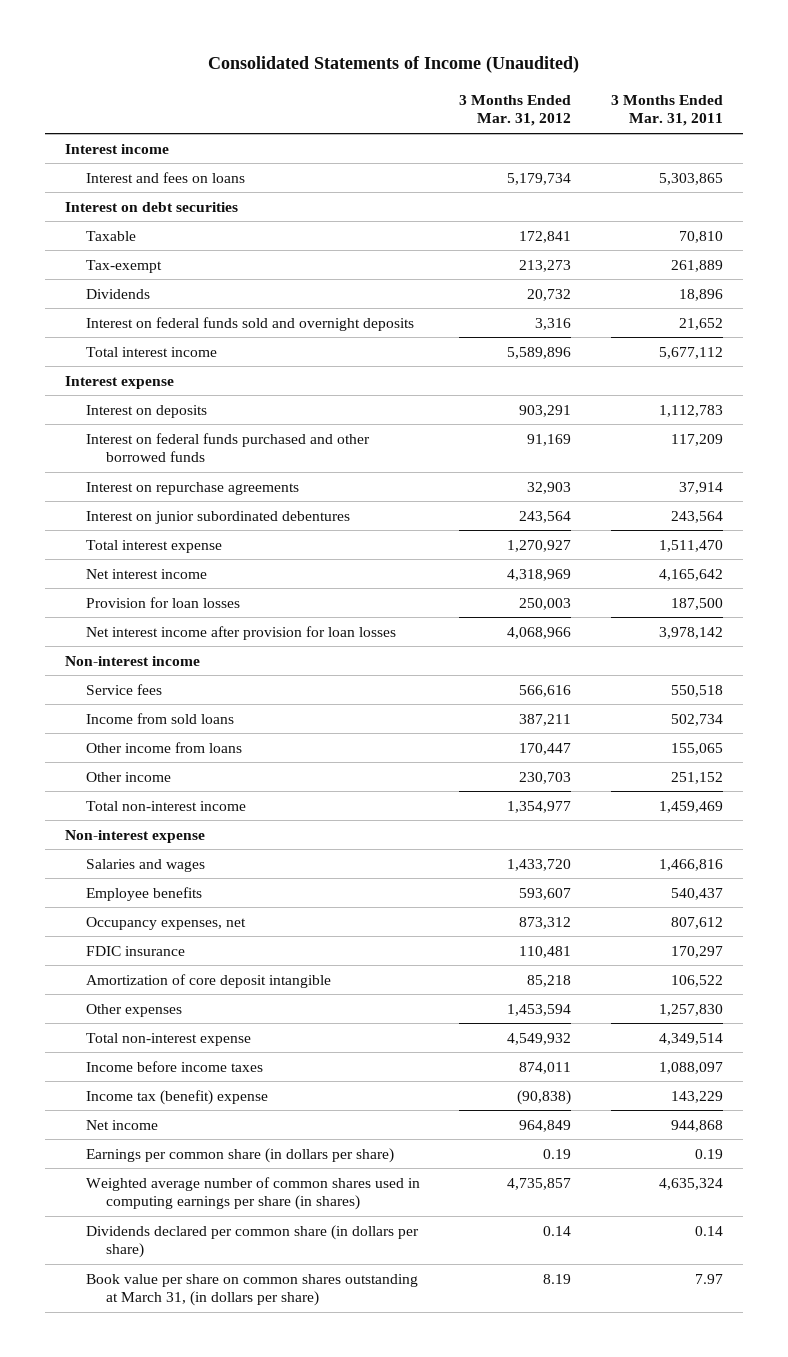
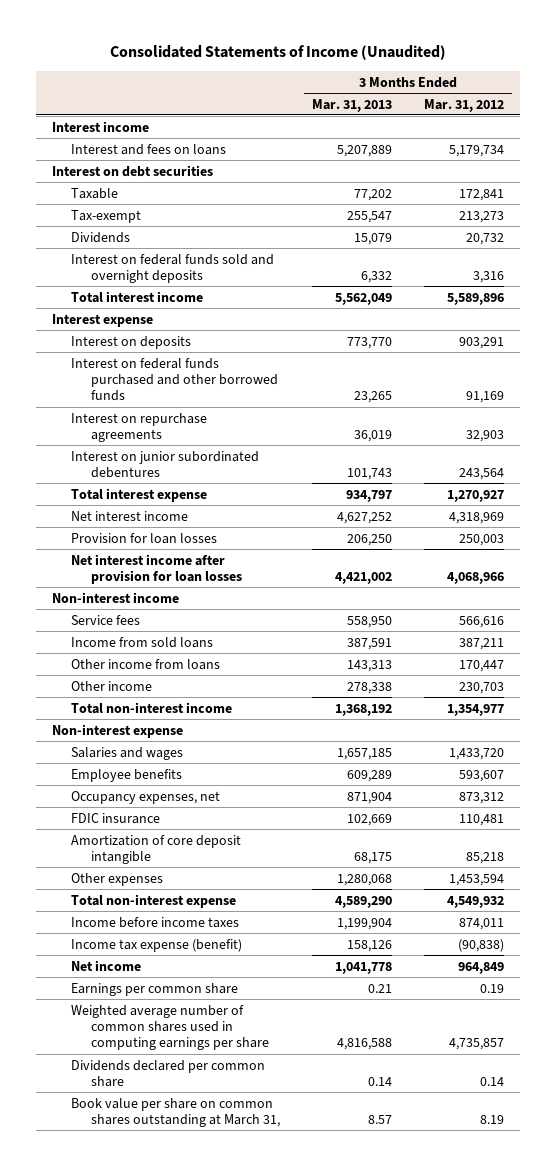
- | 3 Months Ended Mar. 31, 2012 | 3 Months Ended Mar. 31, 2011
+ | 3 Months Ended Mar. 31, 2013 | 3 Months Ended Mar. 31, 2012
- Income tax (benefit) expense | (90,838) | 143,229
+ Income tax expense (benefit) | 158,126 | (90,838)
- Earnings per common share (in dollars per share) | 0.19 | 0.19
- Weighted average number of common shares used in computing earnings per share (in shares) | 4,735,857 | 4,635,324
- Dividends declared per common share (in dollars per share) | 0.14 | 0.14
- Book value per share on common shares outstanding at March 31, (in dollars per share) | 8.19 | 7.97
+ Earnings per common share | 0.21 | 0.19
+ Weighted average number of common shares used in computing earnings per share | 4,816,588 | 4,735,857
+ Dividends declared per common share | 0.14 | 0.14
+ Book value per share on common shares outstanding at March 31, | 8.57 | 8.19

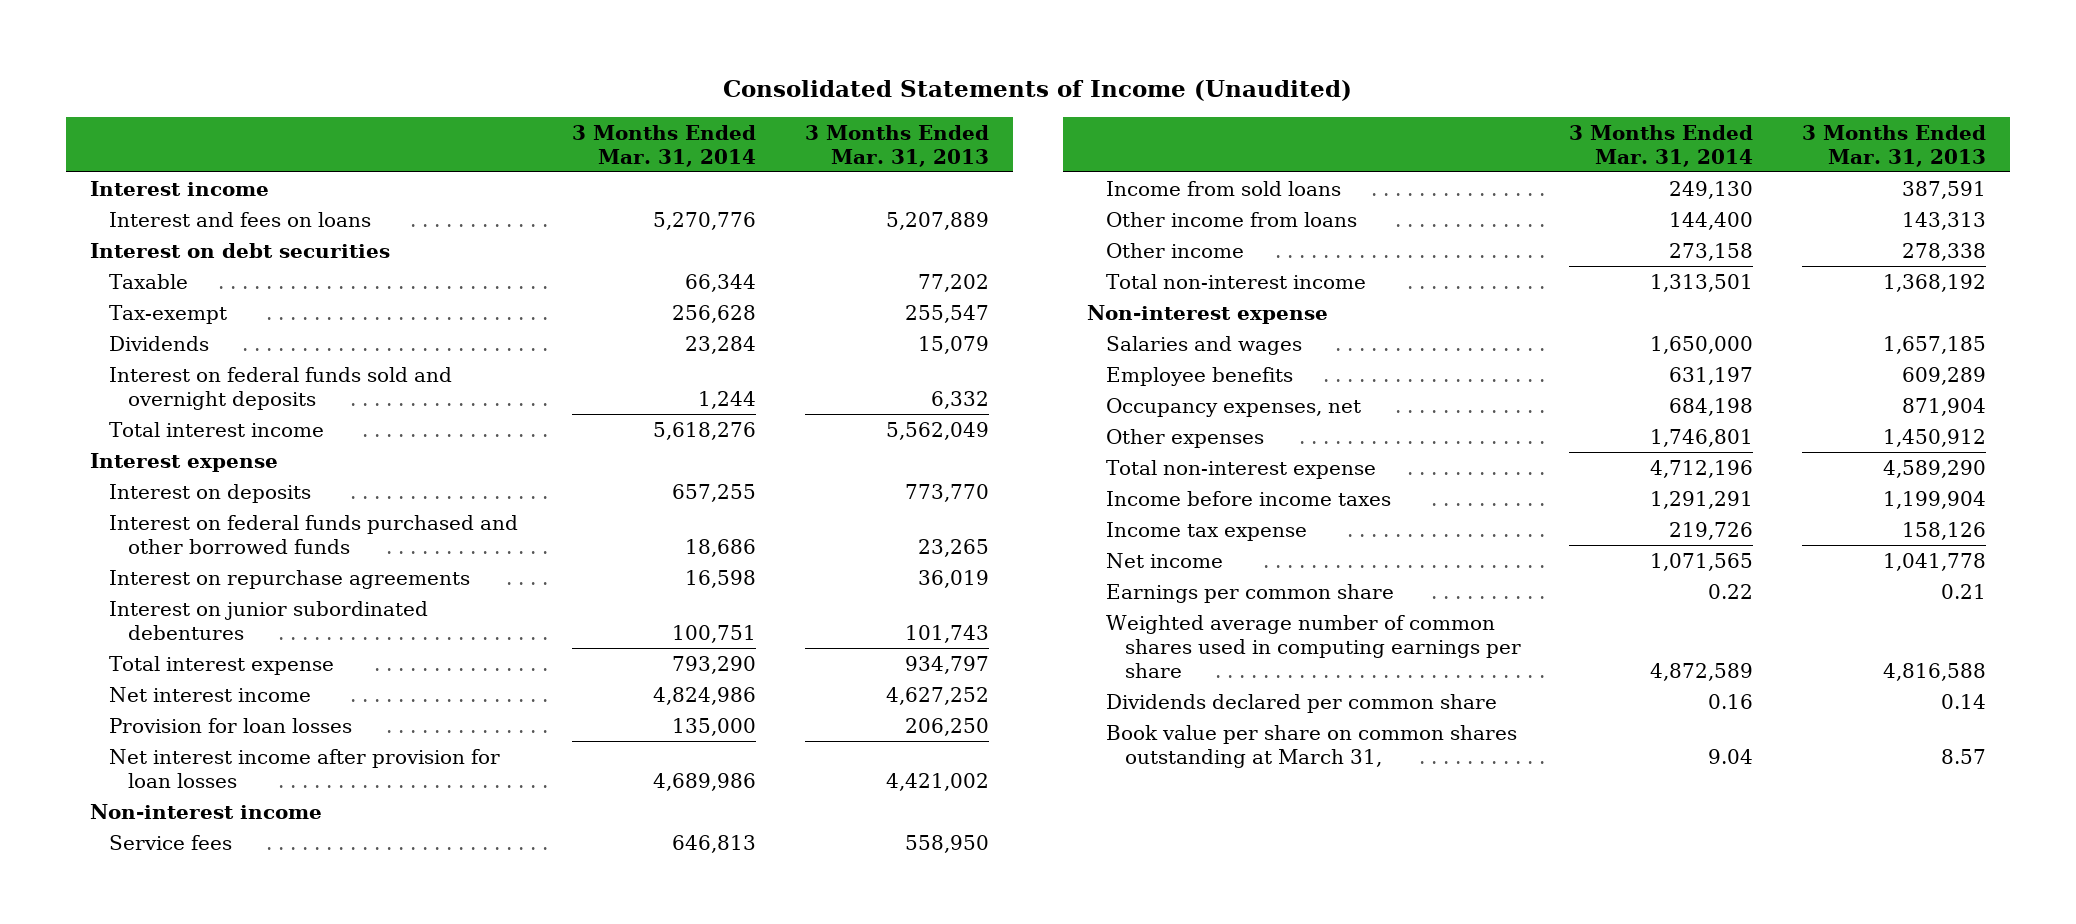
- | 3 Months Ended Mar. 31, 2013 | 3 Months Ended Mar. 31, 2012
+ | 3 Months Ended Mar. 31, 2014 | 3 Months Ended Mar. 31, 2013
- FDIC insurance | 102,669 | 110,481
- Amortization of core deposit intangible | 68,175 | 85,218
- Other expenses | 1,280,068 | 1,453,594
+ Other expenses | 1,746,801 | 1,450,912
- Income tax expense (benefit) | 158,126 | (90,838)
+ Income tax expense | 219,726 | 158,126

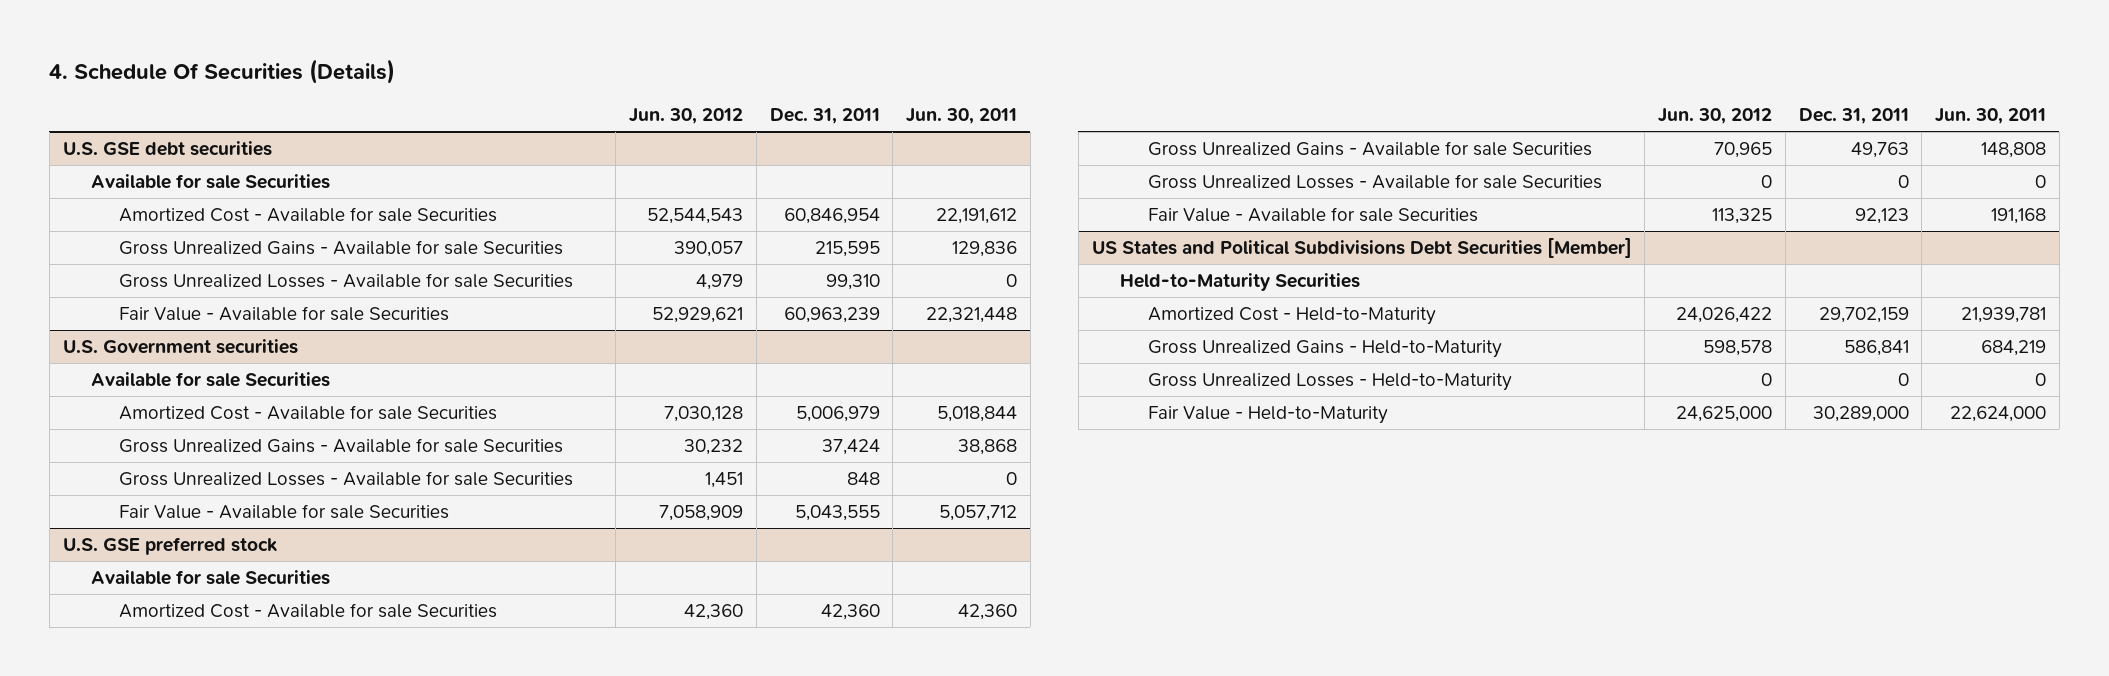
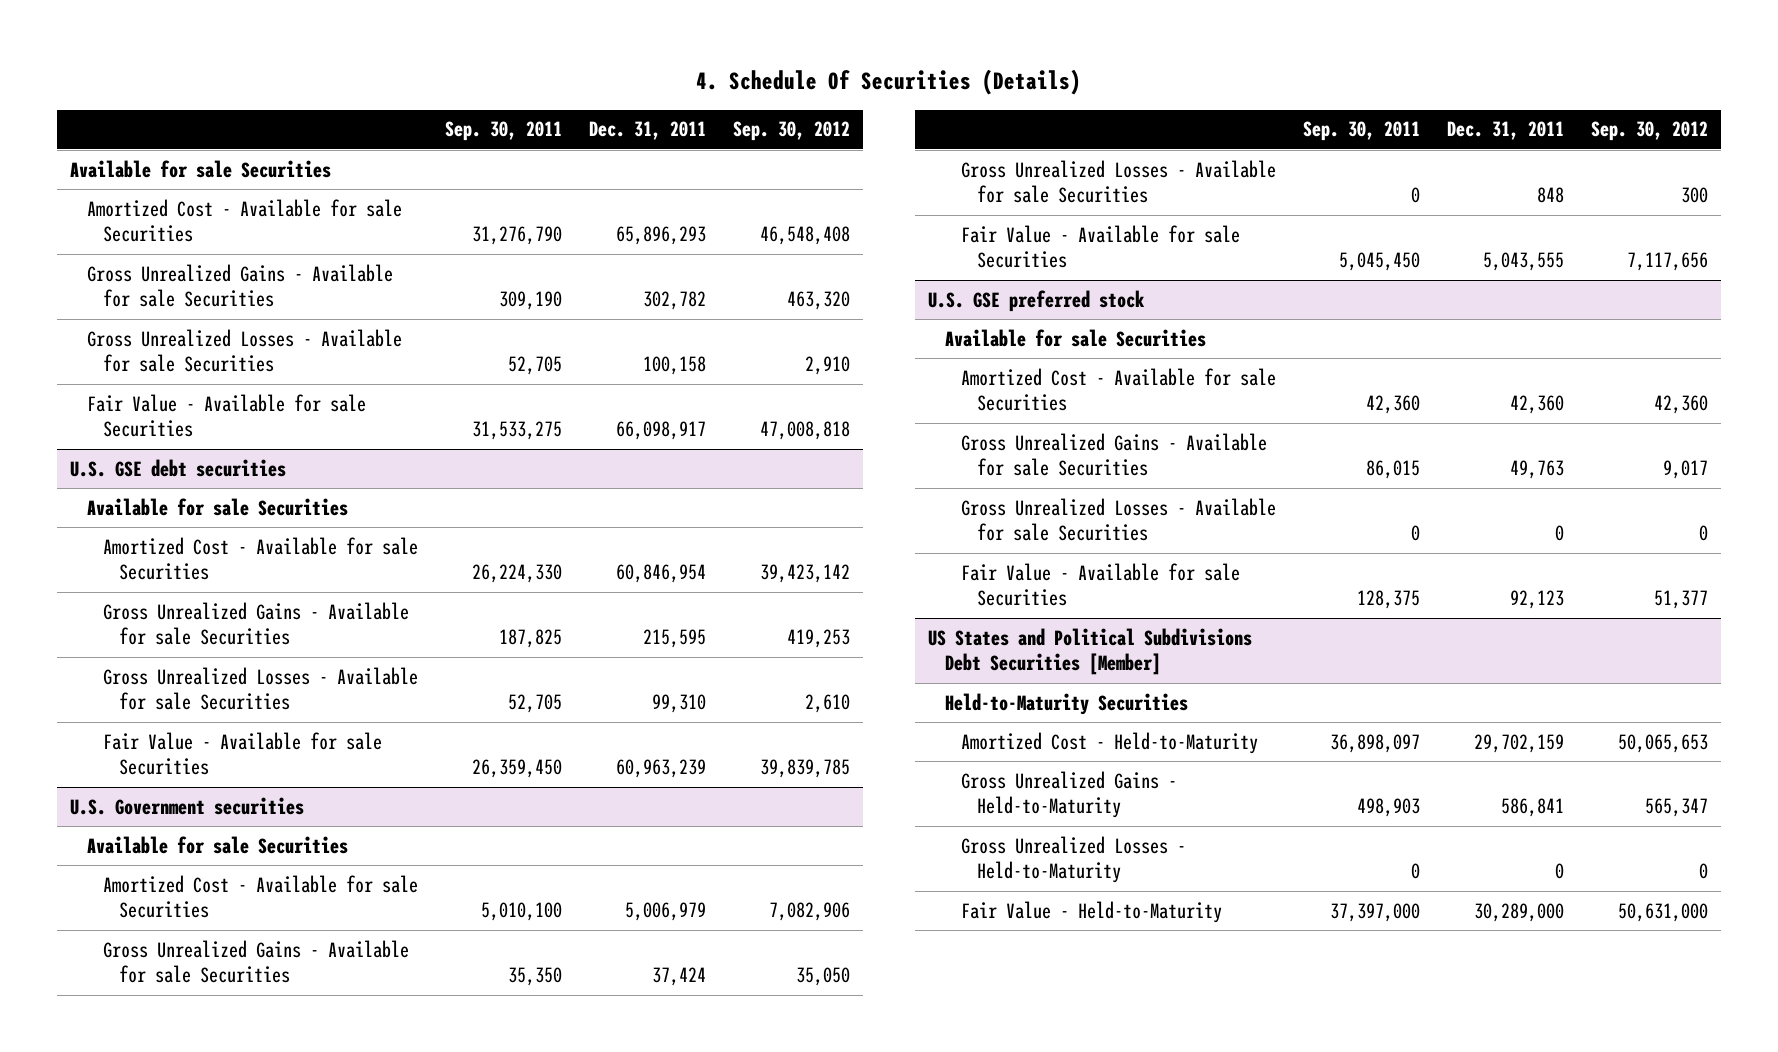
- | Jun. 30, 2012 | Dec. 31, 2011 | Jun. 30, 2011
+ | Sep. 30, 2011 | Dec. 31, 2011 | Sep. 30, 2012
+ Available for sale Securities
+ Amortized Cost - Available for sale Securities | 31,276,790 | 65,896,293 | 46,548,408
+ Gross Unrealized Gains - Available for sale Securities | 309,190 | 302,782 | 463,320
+ Gross Unrealized Losses - Available for sale Securities | 52,705 | 100,158 | 2,910
+ Fair Value - Available for sale Securities | 31,533,275 | 66,098,917 | 47,008,818

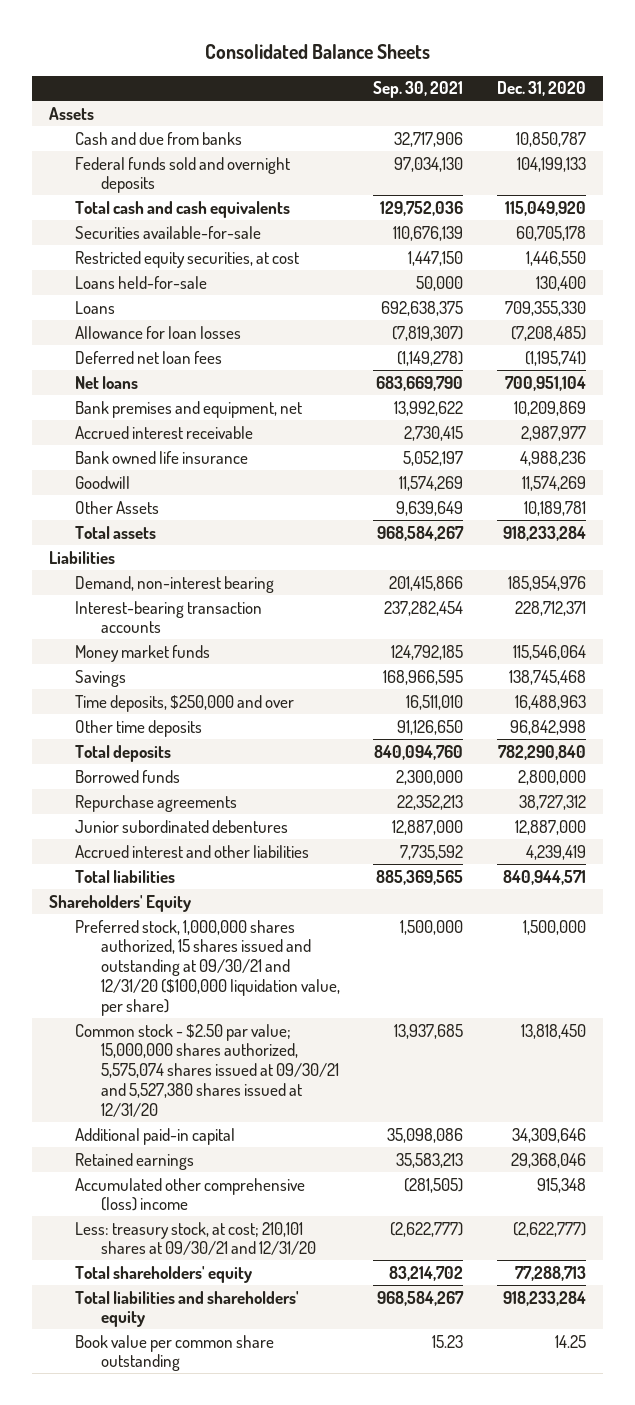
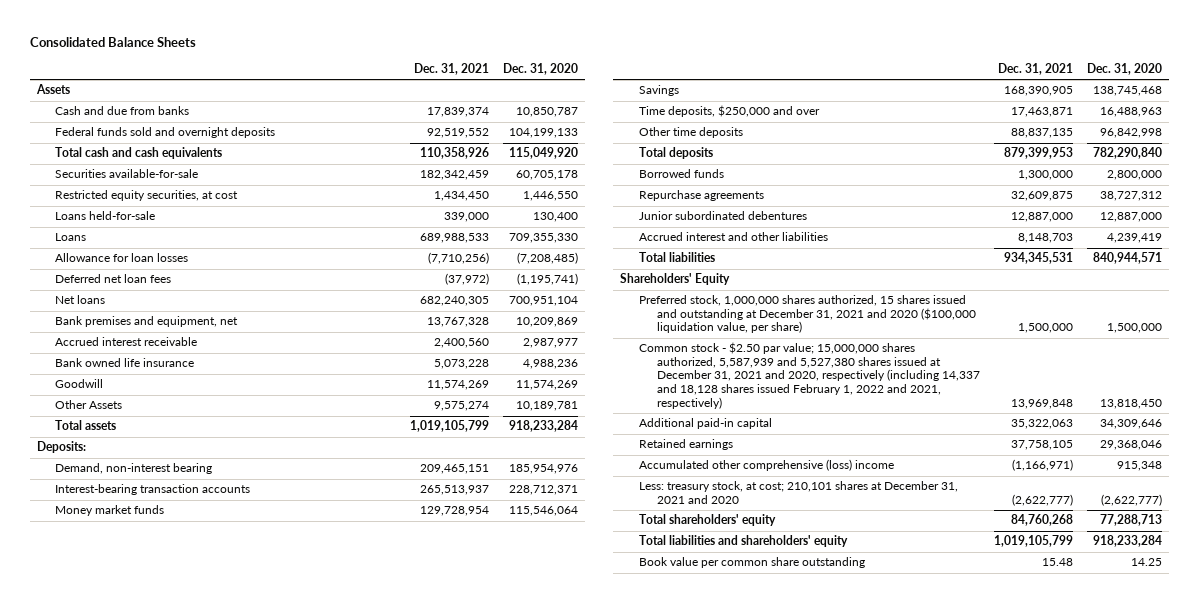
- | Sep. 30, 2021 | Dec. 31, 2020
+ | Dec. 31, 2021 | Dec. 31, 2020
- Liabilities
+ Deposits:
- Preferred stock, 1,000,000 shares authorized, 15 shares issued and outstanding at 09/30/21 and 12/31/20 ($100,000 liquidation value, per share) | 1,500,000 | 1,500,000
- Common stock - $2.50 par value; 15,000,000 shares authorized, 5,575,074 shares issued at 09/30/21 and 5,527,380 shares issued at 12/31/20 | 13,937,685 | 13,818,450
+ Preferred stock, 1,000,000 shares authorized, 15 shares issued and outstanding at December 31, 2021 and 2020 ($100,000 liquidation value, per share) | 1,500,000 | 1,500,000
+ Common stock - $2.50 par value; 15,000,000 shares authorized, 5,587,939 and 5,527,380 shares issued at December 31, 2021 and 2020, respectively (including 14,337 and 18,128 shares issued February 1, 2022 and 2021, respectively) | 13,969,848 | 13,818,450
- Less: treasury stock, at cost; 210,101 shares at 09/30/21 and 12/31/20 | (2,622,777) | (2,622,777)
+ Less: treasury stock, at cost; 210,101 shares at December 31, 2021 and 2020 | (2,622,777) | (2,622,777)

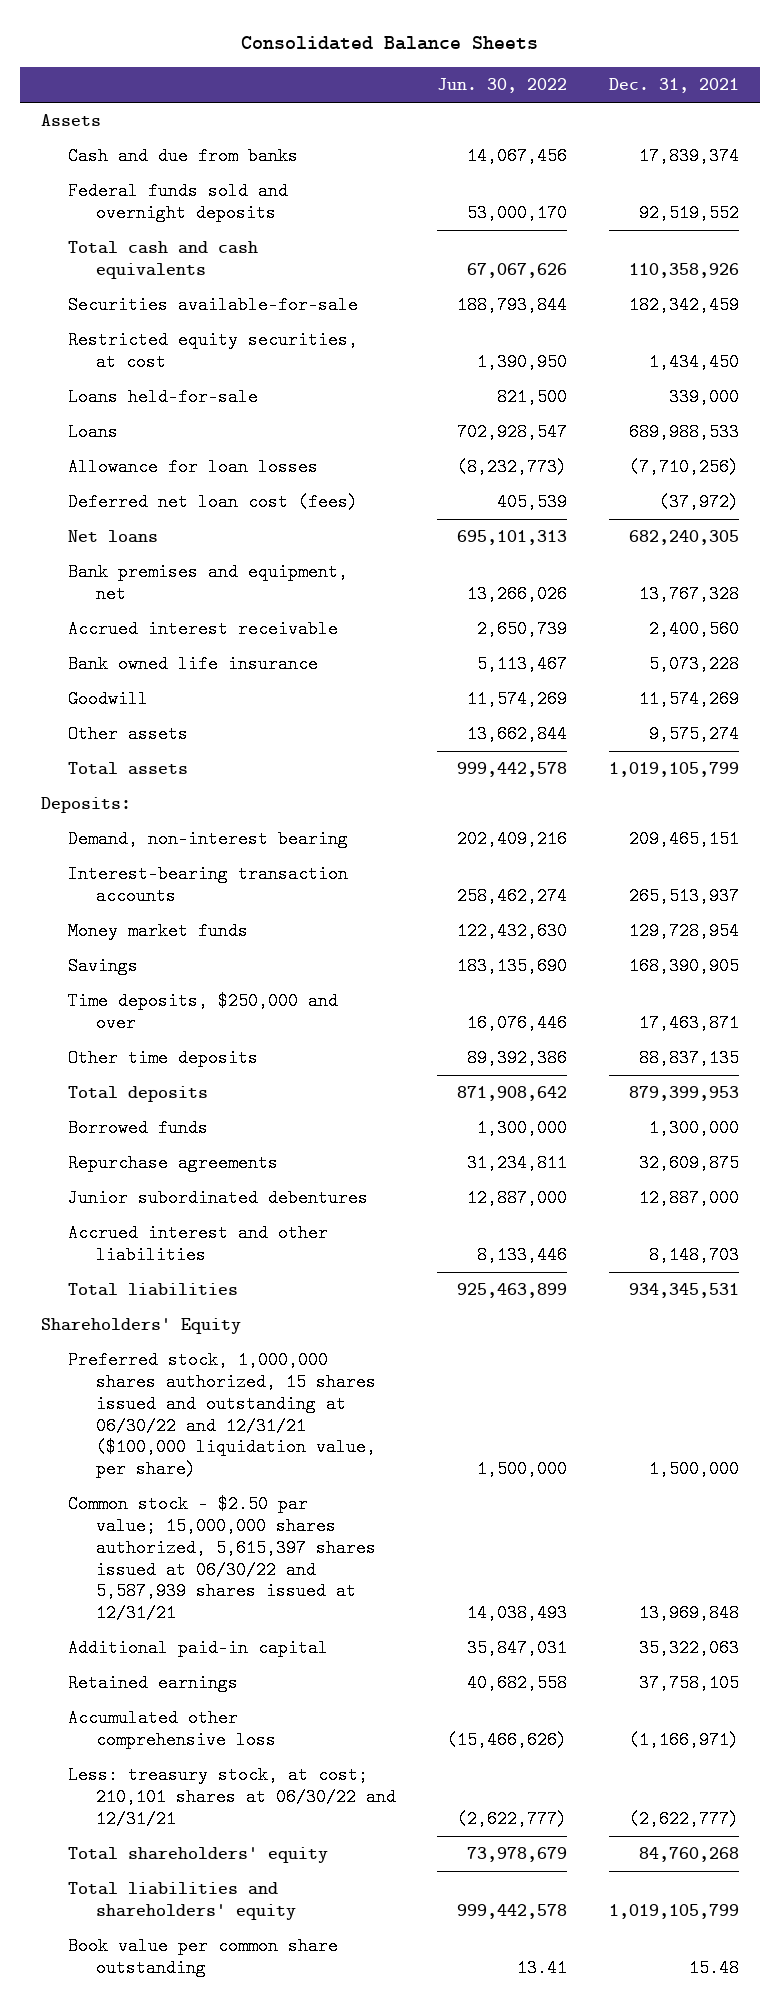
- | Dec. 31, 2021 | Dec. 31, 2020
+ | Jun. 30, 2022 | Dec. 31, 2021
- Deferred net loan fees | (37,972) | (1,195,741)
+ Deferred net loan cost (fees) | 405,539 | (37,972)
- Other Assets | 9,575,274 | 10,189,781
+ Other assets | 13,662,844 | 9,575,274
- Preferred stock, 1,000,000 shares authorized, 15 shares issued and outstanding at December 31, 2021 and 2020 ($100,000 liquidation value, per share) | 1,500,000 | 1,500,000
- Common stock - $2.50 par value; 15,000,000 shares authorized, 5,587,939 and 5,527,380 shares issued at December 31, 2021 and 2020, respectively (including 14,337 and 18,128 shares issued February 1, 2022 and 2021, respectively) | 13,969,848 | 13,818,450
+ Preferred stock, 1,000,000 shares authorized, 15 shares issued and outstanding at 06/30/22 and 12/31/21 ($100,000 liquidation value, per share) | 1,500,000 | 1,500,000
+ Common stock - $2.50 par value; 15,000,000 shares authorized, 5,615,397 shares issued at 06/30/22 and 5,587,939 shares issued at 12/31/21 | 14,038,493 | 13,969,848
- Accumulated other comprehensive (loss) income | (1,166,971) | 915,348
- Less: treasury stock, at cost; 210,101 shares at December 31, 2021 and 2020 | (2,622,777) | (2,622,777)
+ Accumulated other comprehensive loss | (15,466,626) | (1,166,971)
+ Less: treasury stock, at cost; 210,101 shares at 06/30/22 and 12/31/21 | (2,622,777) | (2,622,777)

